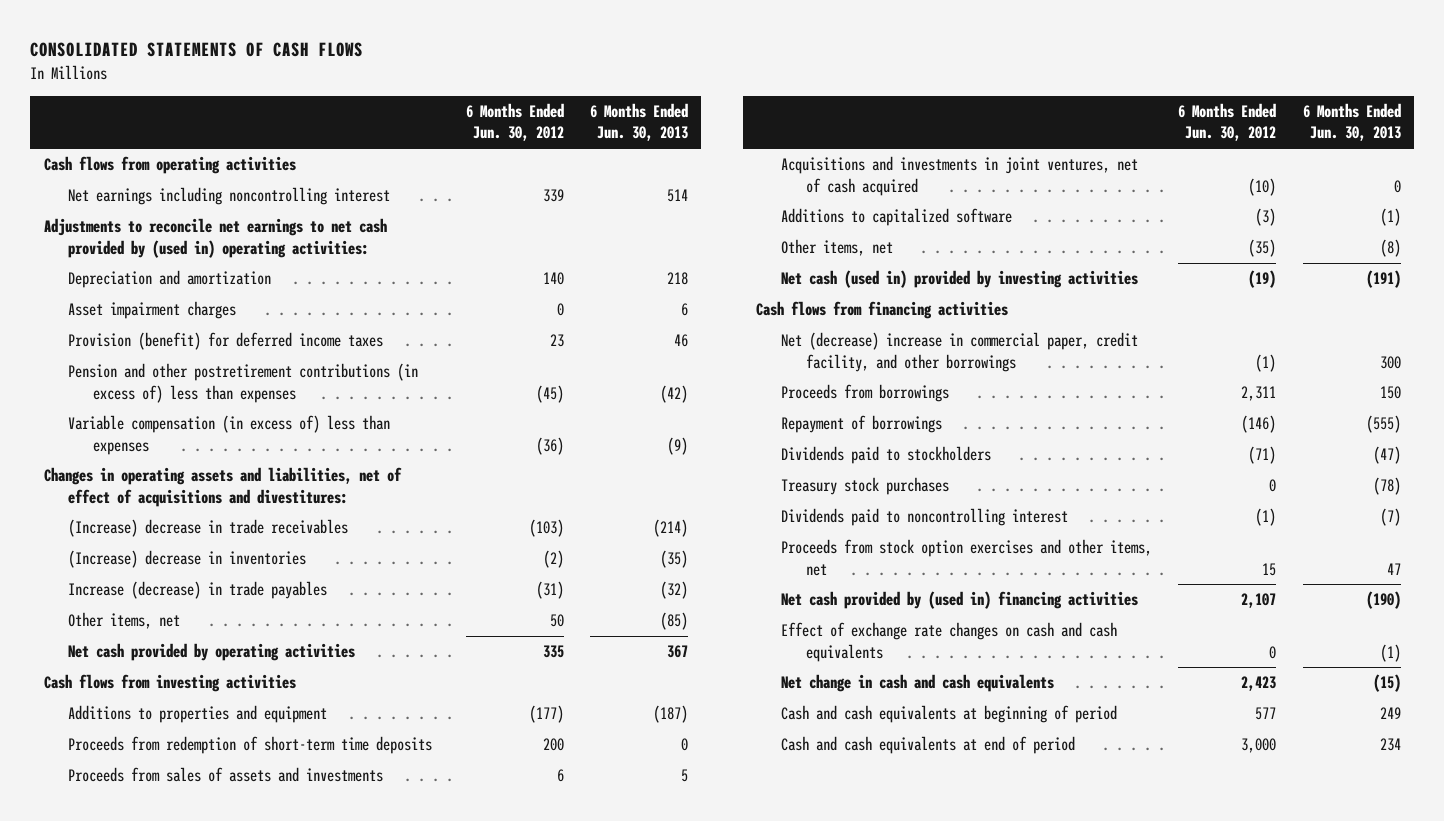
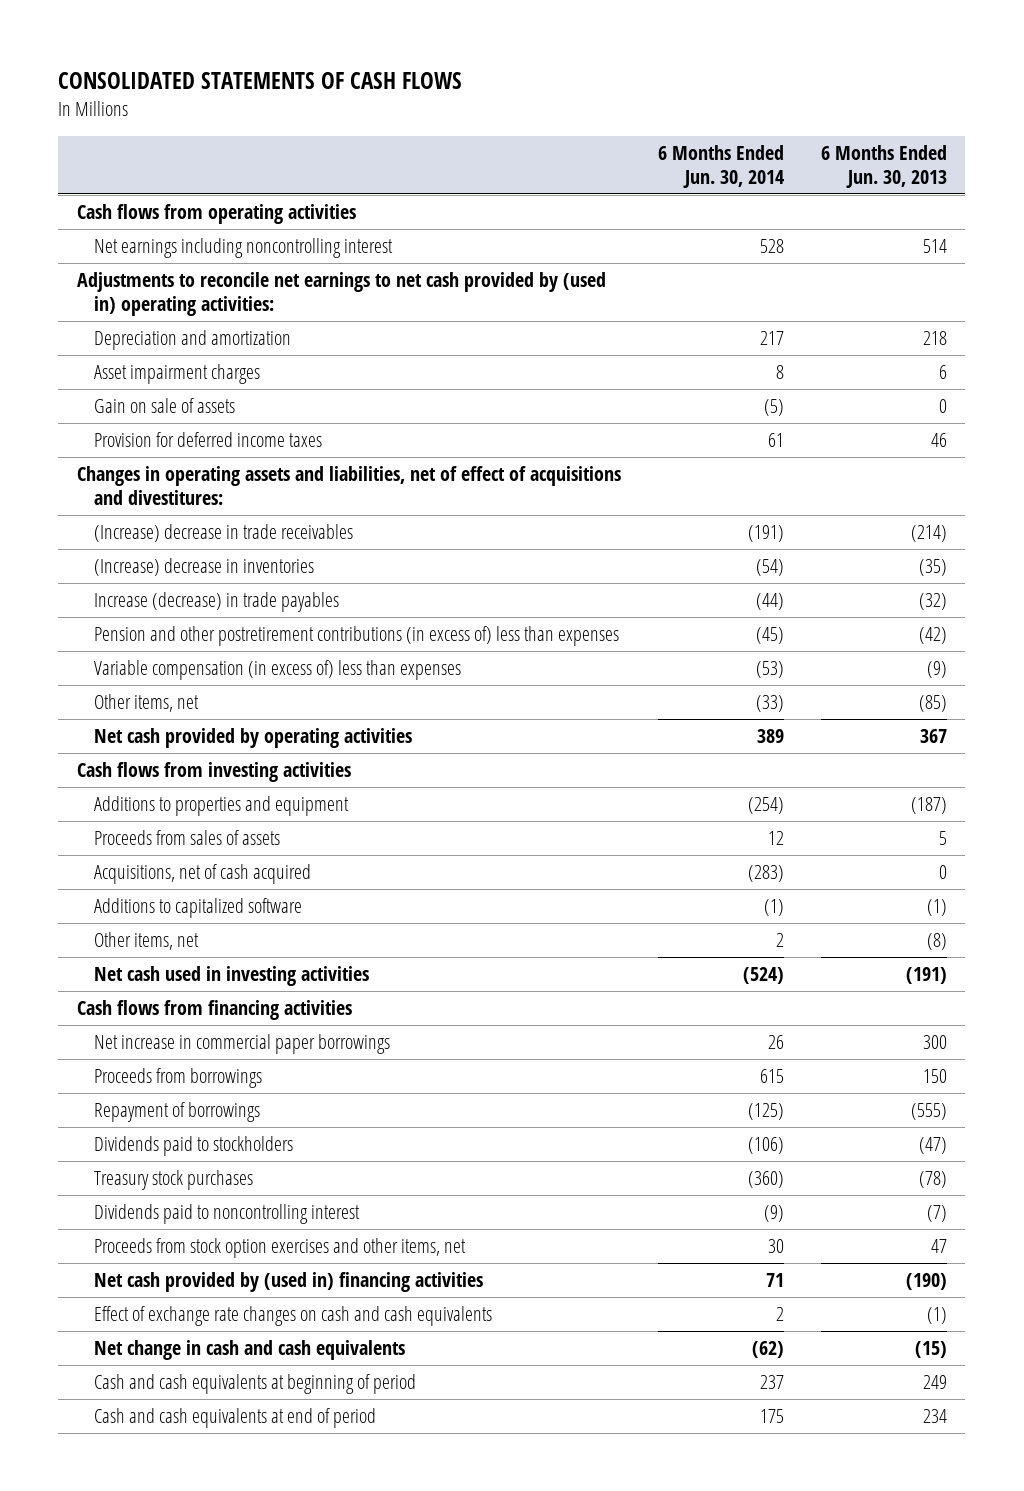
- | 6 Months Ended Jun. 30, 2012 | 6 Months Ended Jun. 30, 2013
+ | 6 Months Ended Jun. 30, 2014 | 6 Months Ended Jun. 30, 2013
- Provision (benefit) for deferred income taxes | 23 | 46
+ Gain on sale of assets | (5) | 0
+ Provision for deferred income taxes | 61 | 46
moved down: Pension and other postretirement contributions (in excess of) less than expenses | (45) | (42)
moved down: Variable compensation (in excess of) less than expenses | (53) | (9)
- Proceeds from redemption of short-term time deposits | 200 | 0
- Proceeds from sales of assets and investments | 6 | 5
- Acquisitions and investments in joint ventures, net of cash acquired | (10) | 0
+ Proceeds from sales of assets | 12 | 5
+ Acquisitions, net of cash acquired | (283) | 0
- Net cash (used in) provided by investing activities | (19) | (191)
+ Net cash used in investing activities | (524) | (191)
- Net (decrease) increase in commercial paper, credit facility, and other borrowings | (1) | 300
+ Net increase in commercial paper borrowings | 26 | 300

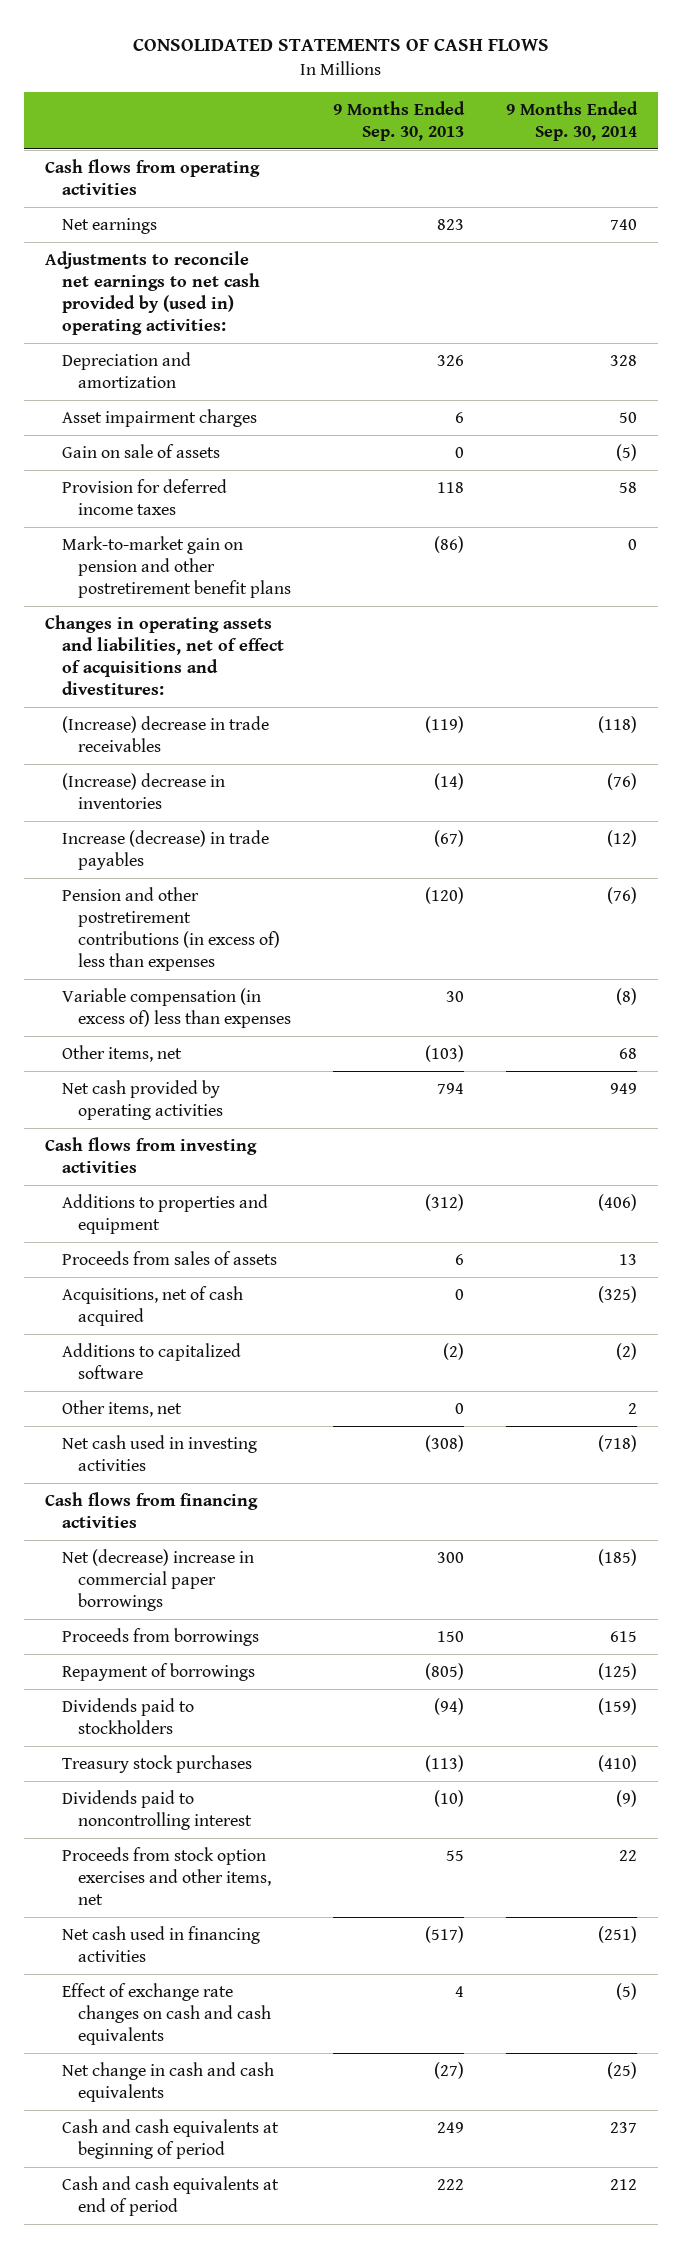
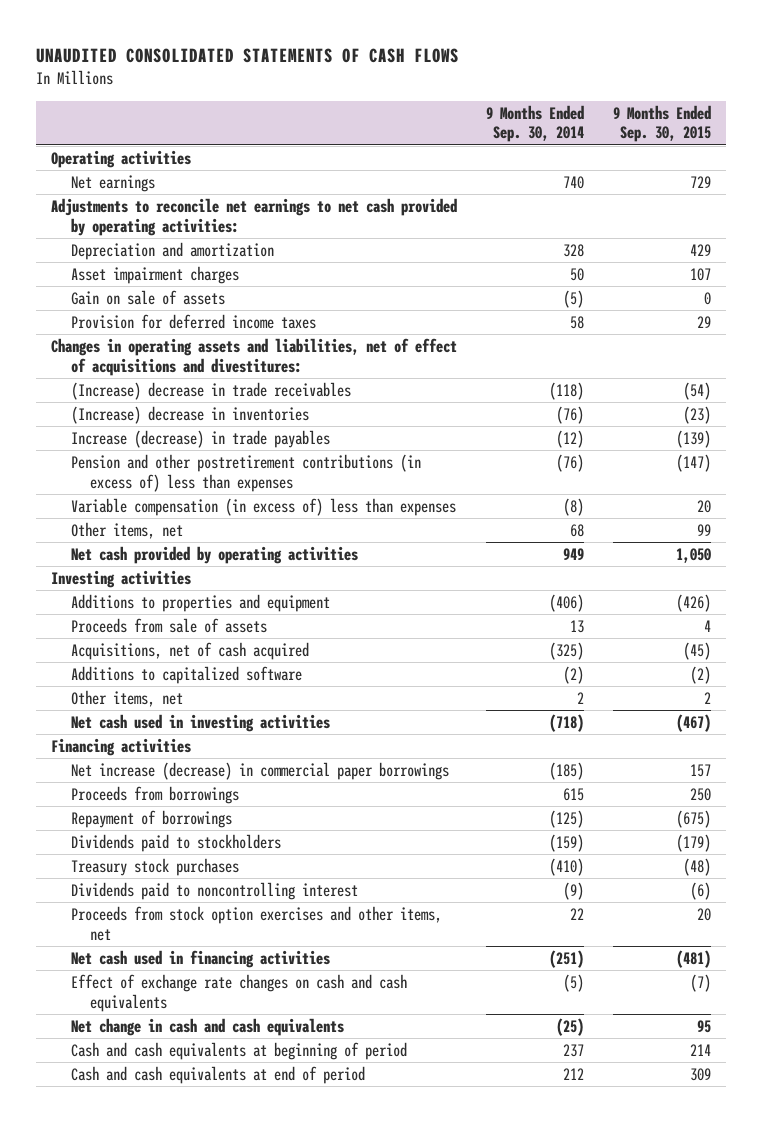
- CONSOLIDATED STATEMENTS OF CASH FLOWS
+ UNAUDITED CONSOLIDATED STATEMENTS OF CASH FLOWS
- | 9 Months Ended Sep. 30, 2013 | 9 Months Ended Sep. 30, 2014
+ | 9 Months Ended Sep. 30, 2014 | 9 Months Ended Sep. 30, 2015
- Cash flows from operating activities
+ Operating activities
- Adjustments to reconcile net earnings to net cash provided by (used in) operating activities:
+ Adjustments to reconcile net earnings to net cash provided by operating activities:
- Mark-to-market gain on pension and other postretirement benefit plans | (86) | 0
- Cash flows from investing activities
+ Investing activities
- Proceeds from sales of assets | 6 | 13
+ Proceeds from sale of assets | 13 | 4
- Cash flows from financing activities
- Net (decrease) increase in commercial paper borrowings | 300 | (185)
+ Financing activities
+ Net increase (decrease) in commercial paper borrowings | (185) | 157

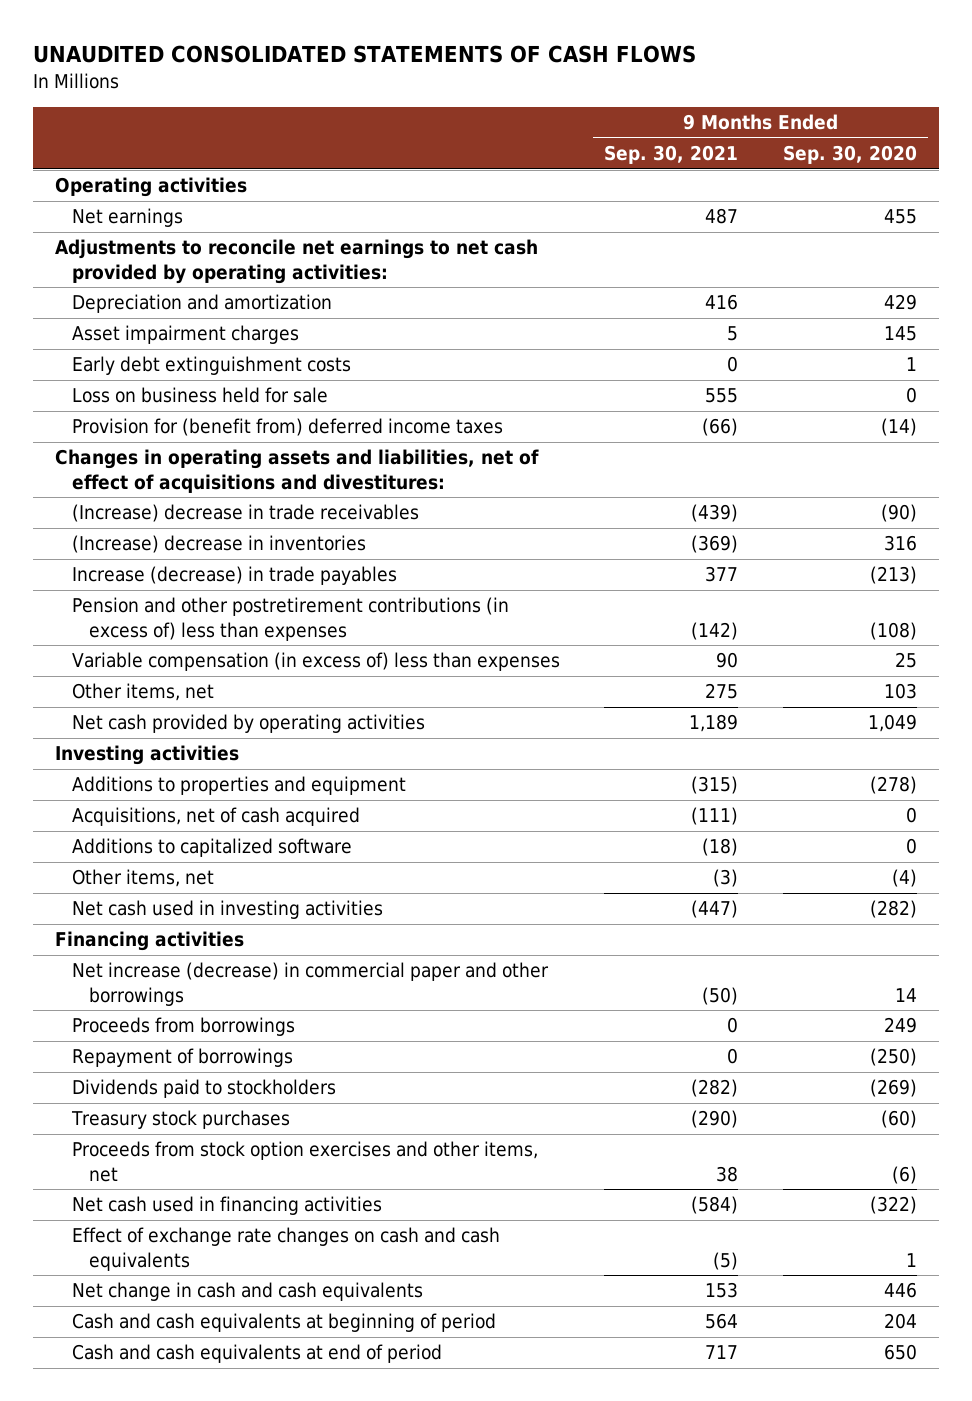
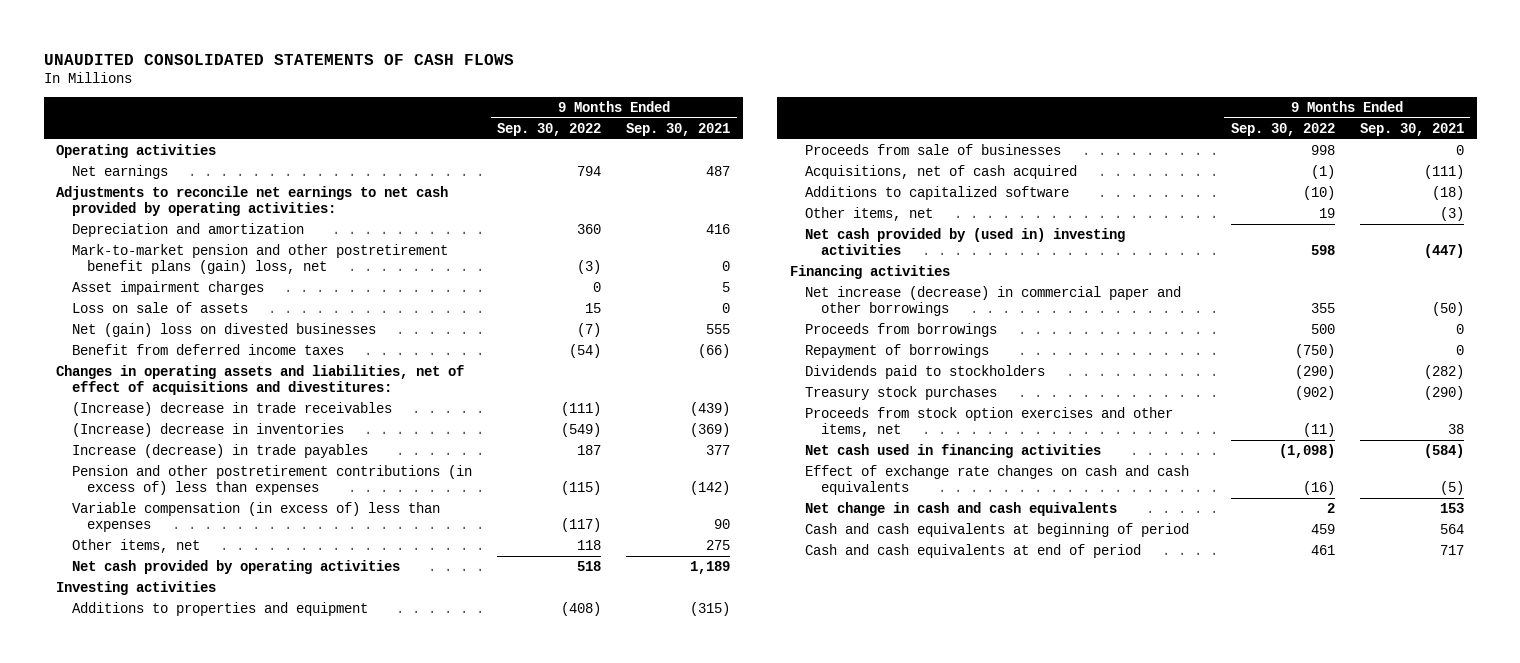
- | 9 Months Ended Sep. 30, 2021 | 9 Months Ended Sep. 30, 2020
+ | 9 Months Ended Sep. 30, 2022 | 9 Months Ended Sep. 30, 2021
+ Mark-to-market pension and other postretirement benefit plans (gain) loss, net | (3) | 0
- Early debt extinguishment costs | 0 | 1
- Loss on business held for sale | 555 | 0
- Provision for (benefit from) deferred income taxes | (66) | (14)
+ Loss on sale of assets | 15 | 0
+ Net (gain) loss on divested businesses | (7) | 555
+ Benefit from deferred income taxes | (54) | (66)
+ Proceeds from sale of businesses | 998 | 0
- Net cash used in investing activities | (447) | (282)
+ Net cash provided by (used in) investing activities | 598 | (447)

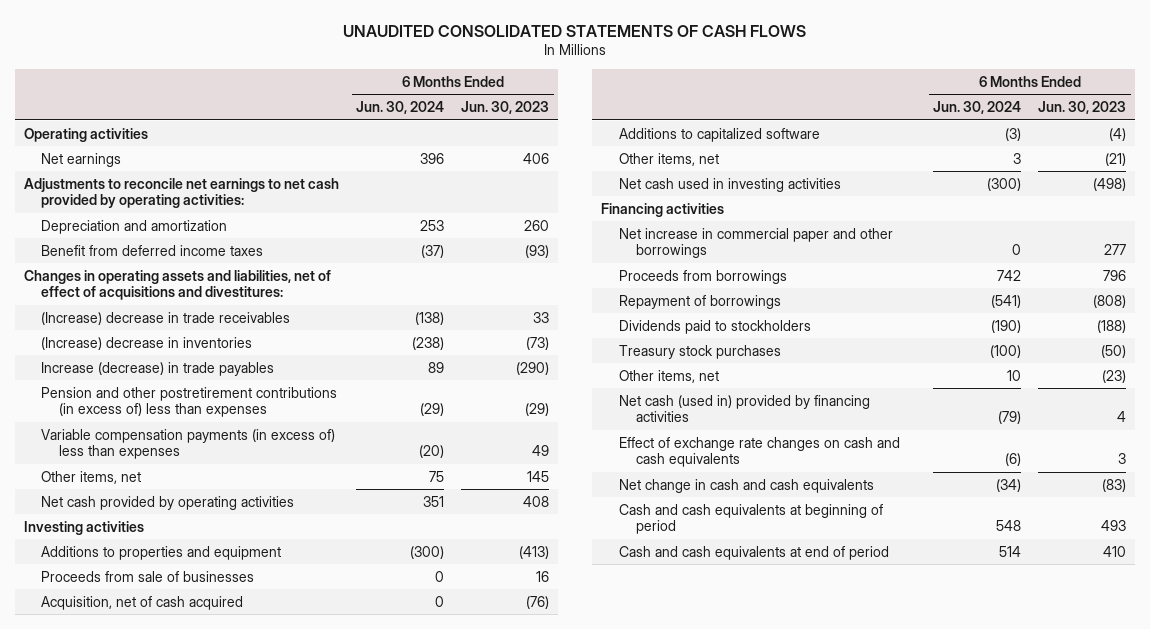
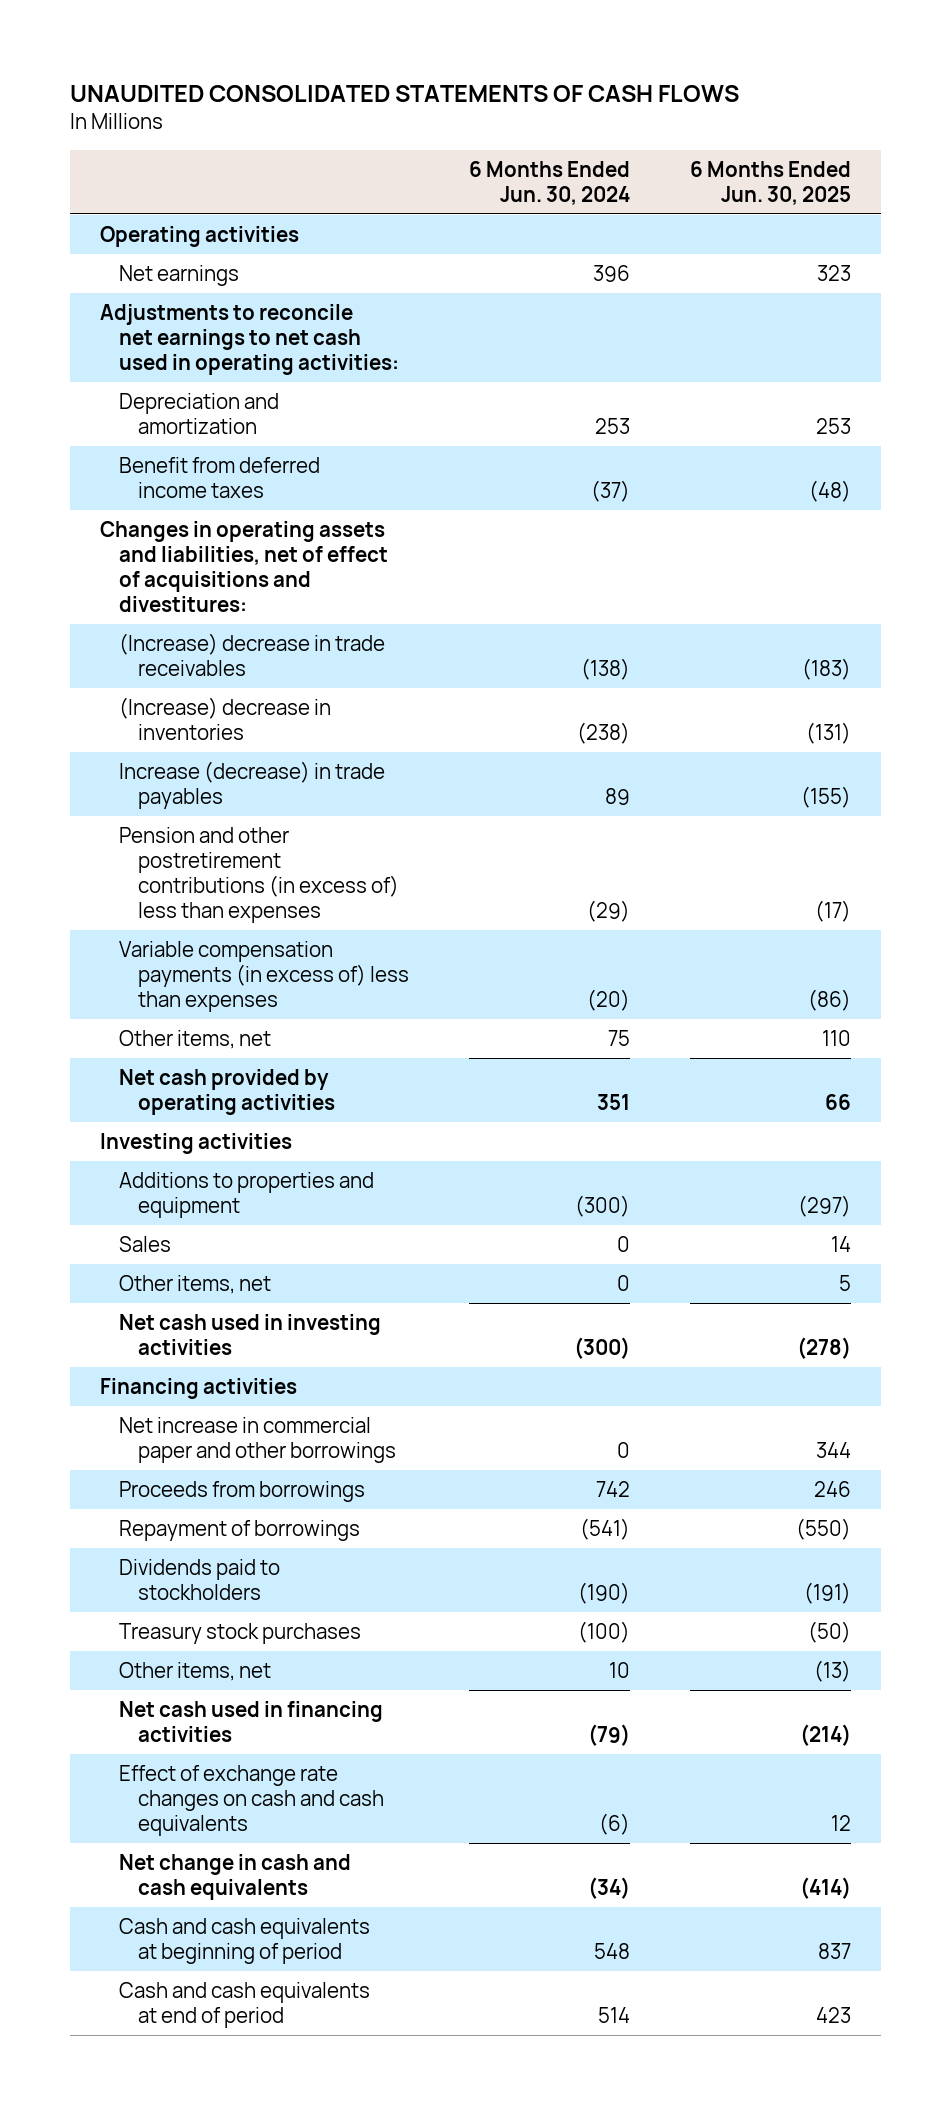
- | 6 Months Ended Jun. 30, 2024 | 6 Months Ended Jun. 30, 2023
+ | 6 Months Ended Jun. 30, 2024 | 6 Months Ended Jun. 30, 2025
- Adjustments to reconcile net earnings to net cash provided by operating activities:
+ Adjustments to reconcile net earnings to net cash used in operating activities:
- Proceeds from sale of businesses | 0 | 16
- Acquisition, net of cash acquired | 0 | (76)
- Additions to capitalized software | (3) | (4)
- Other items, net | 3 | (21)
+ Sales | 0 | 14
+ Other items, net | 0 | 5
- Net cash (used in) provided by financing activities | (79) | 4
+ Net cash used in financing activities | (79) | (214)

